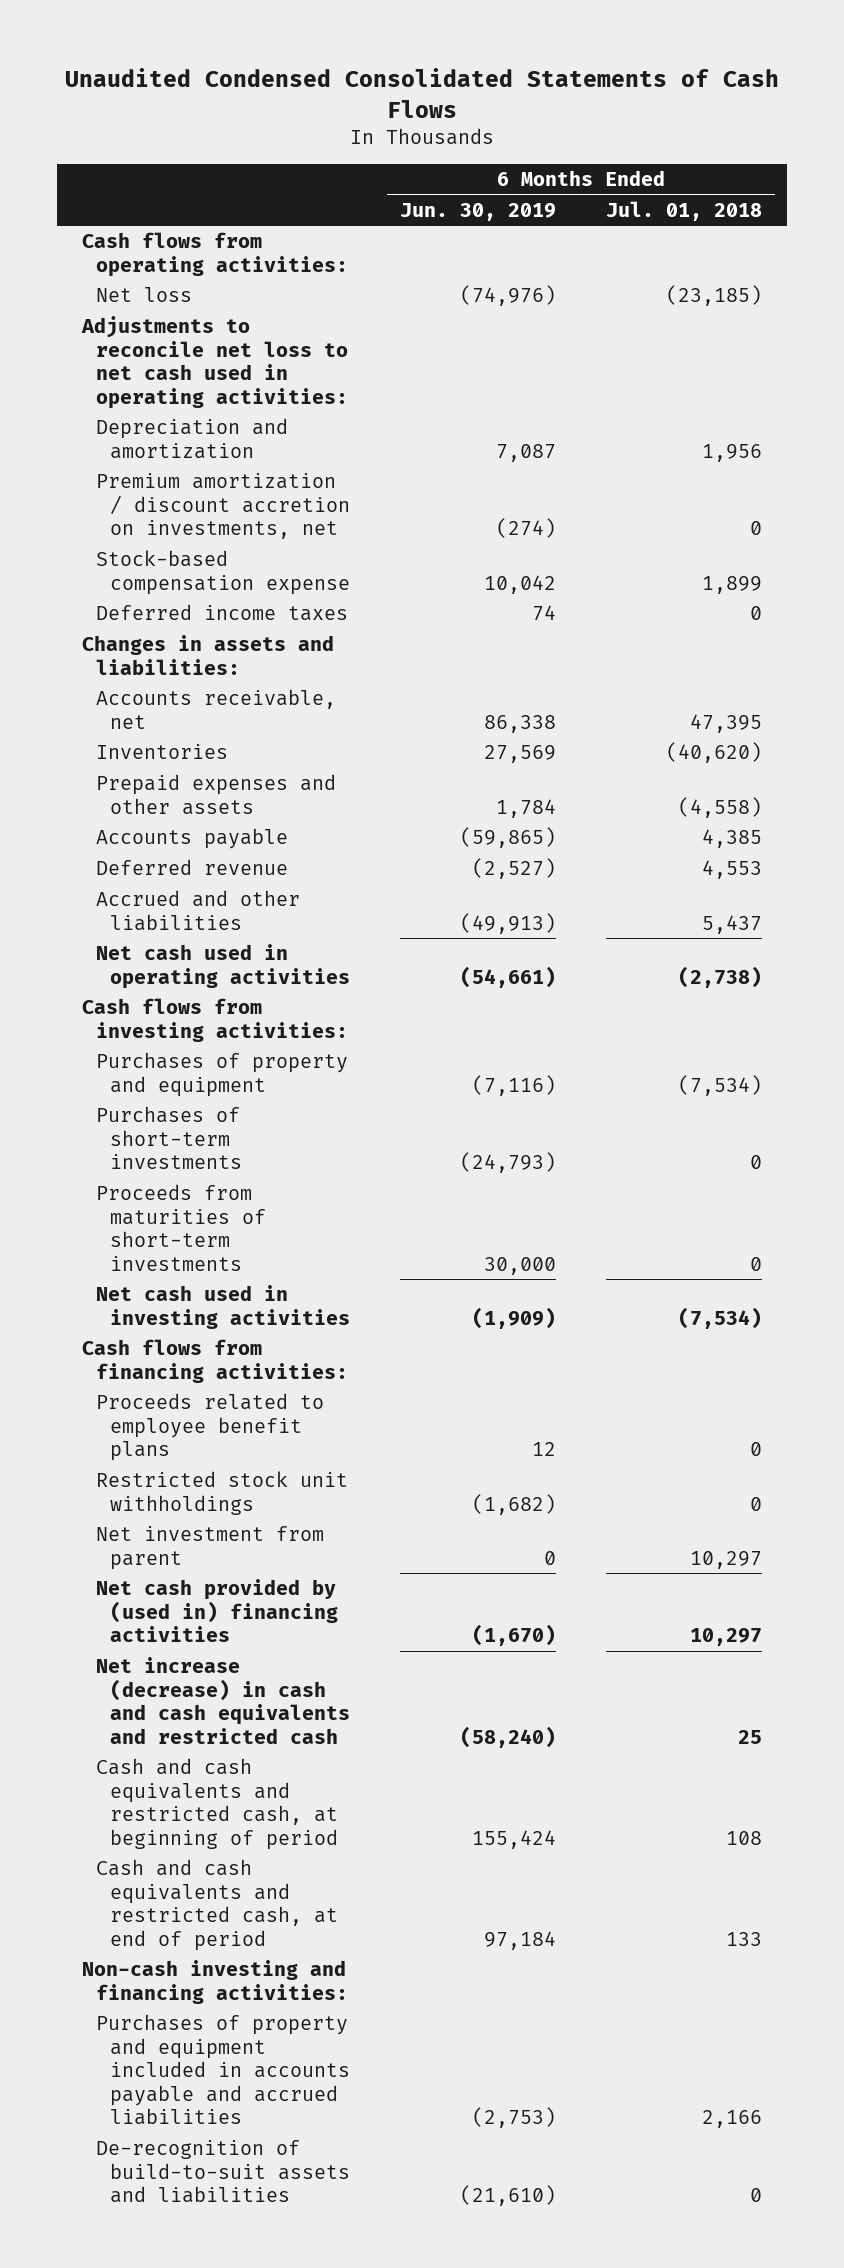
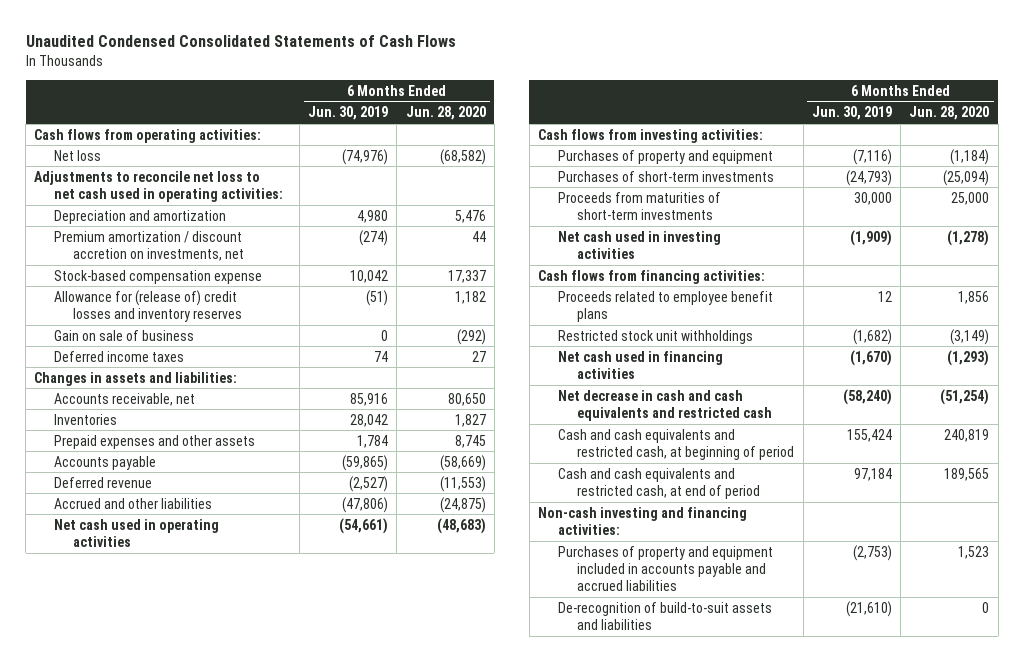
- | 6 Months Ended Jun. 30, 2019 | 6 Months Ended Jul. 01, 2018
+ | 6 Months Ended Jun. 30, 2019 | 6 Months Ended Jun. 28, 2020
- Depreciation and amortization | 7,087 | 1,956
+ Depreciation and amortization | 4,980 | 5,476
+ Allowance for (release of) credit losses and inventory reserves | (51) | 1,182
+ Gain on sale of business | 0 | (292)
- Accounts receivable, net | 86,338 | 47,395
- Inventories | 27,569 | (40,620)
+ Accounts receivable, net | 85,916 | 80,650
+ Inventories | 28,042 | 1,827
- Accrued and other liabilities | (49,913) | 5,437
+ Accrued and other liabilities | (47,806) | (24,875)
- Net investment from parent | 0 | 10,297
- Net cash provided by (used in) financing activities | (1,670) | 10,297
- Net increase (decrease) in cash and cash equivalents and restricted cash | (58,240) | 25
+ Net cash used in financing activities | (1,670) | (1,293)
+ Net decrease in cash and cash equivalents and restricted cash | (58,240) | (51,254)

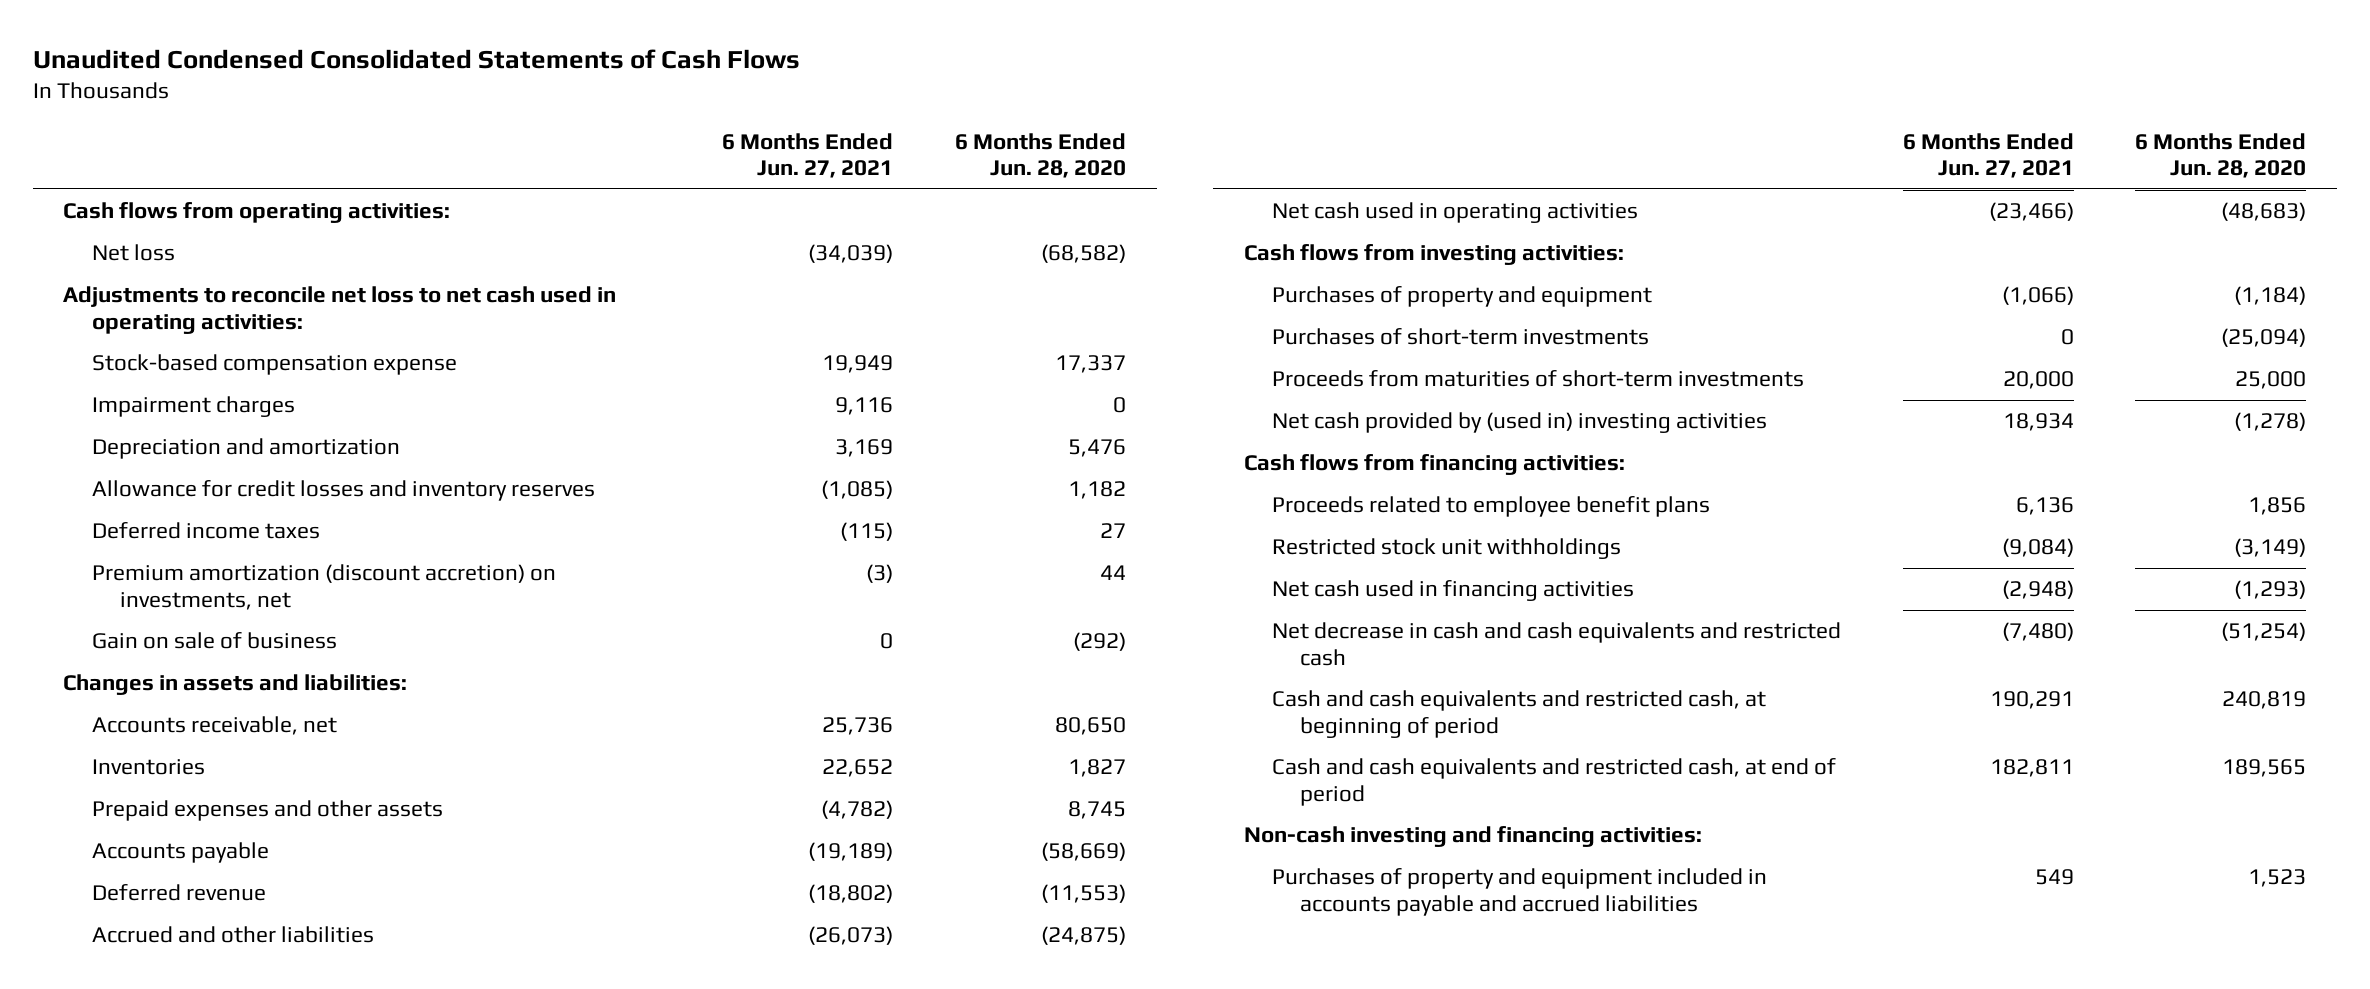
- | 6 Months Ended Jun. 30, 2019 | 6 Months Ended Jun. 28, 2020
+ | 6 Months Ended Jun. 27, 2021 | 6 Months Ended Jun. 28, 2020
- Premium amortization / discount accretion on investments, net | (274) | 44
- Allowance for (release of) credit losses and inventory reserves | (51) | 1,182
+ Impairment charges | 9,116 | 0
moved down: Depreciation and amortization | 3,169 | 5,476
+ Allowance for credit losses and inventory reserves | (1,085) | 1,182
+ Premium amortization (discount accretion) on investments, net | (3) | 44
moved down: Gain on sale of business | 0 | (292)
- Net cash used in investing activities | (1,909) | (1,278)
+ Net cash provided by (used in) investing activities | 18,934 | (1,278)
- De-recognition of build-to-suit assets and liabilities | (21,610) | 0

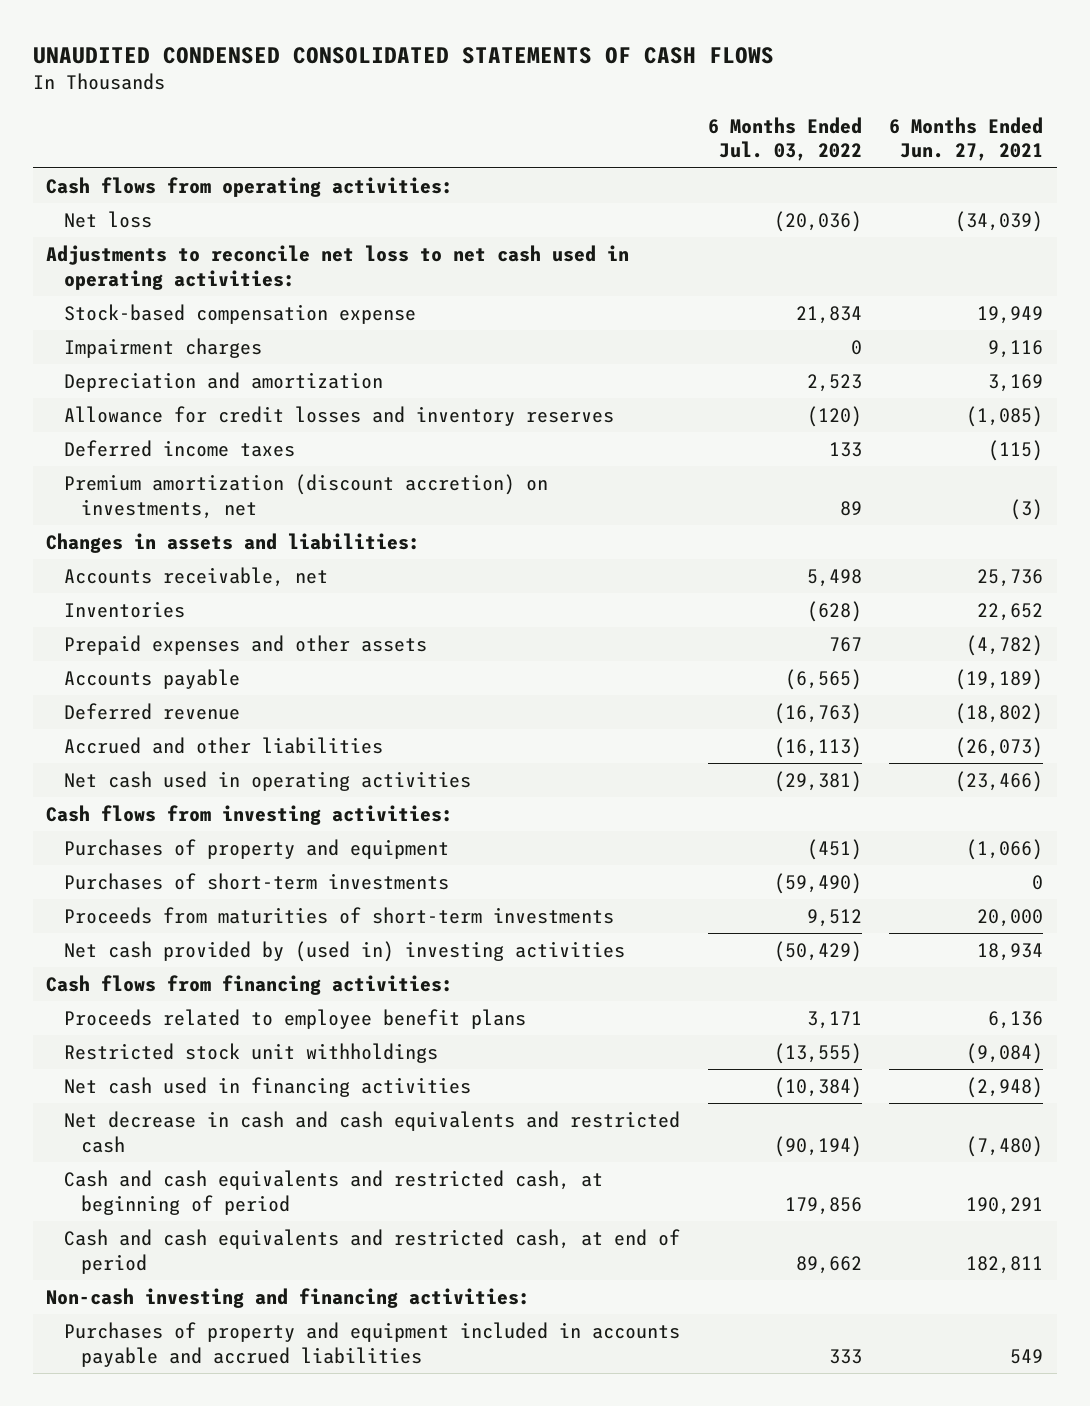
- Unaudited Condensed Consolidated Statements of Cash Flows
+ UNAUDITED CONDENSED CONSOLIDATED STATEMENTS OF CASH FLOWS
- | 6 Months Ended Jun. 27, 2021 | 6 Months Ended Jun. 28, 2020
+ | 6 Months Ended Jul. 03, 2022 | 6 Months Ended Jun. 27, 2021
- Gain on sale of business | 0 | (292)

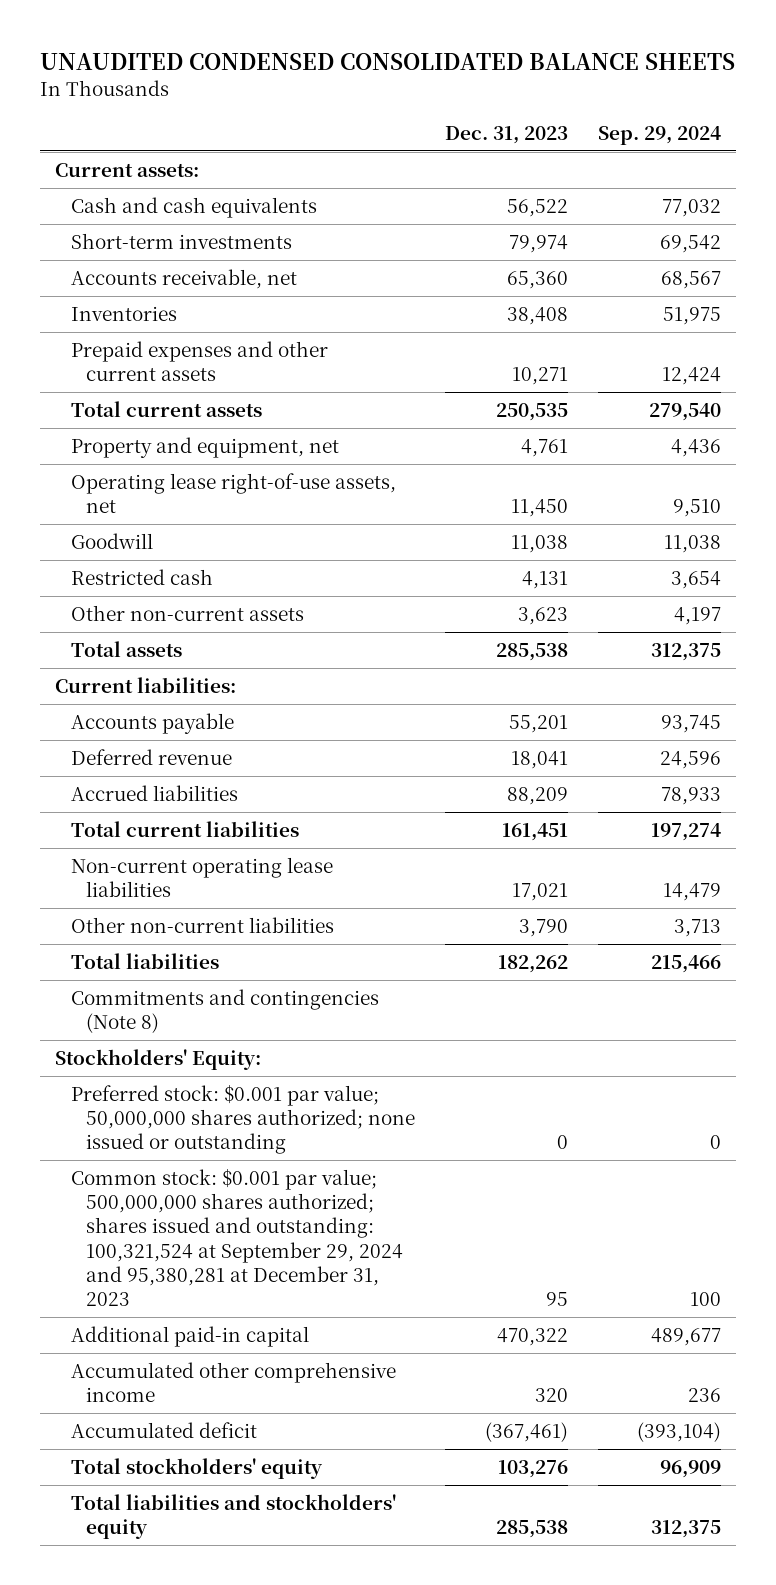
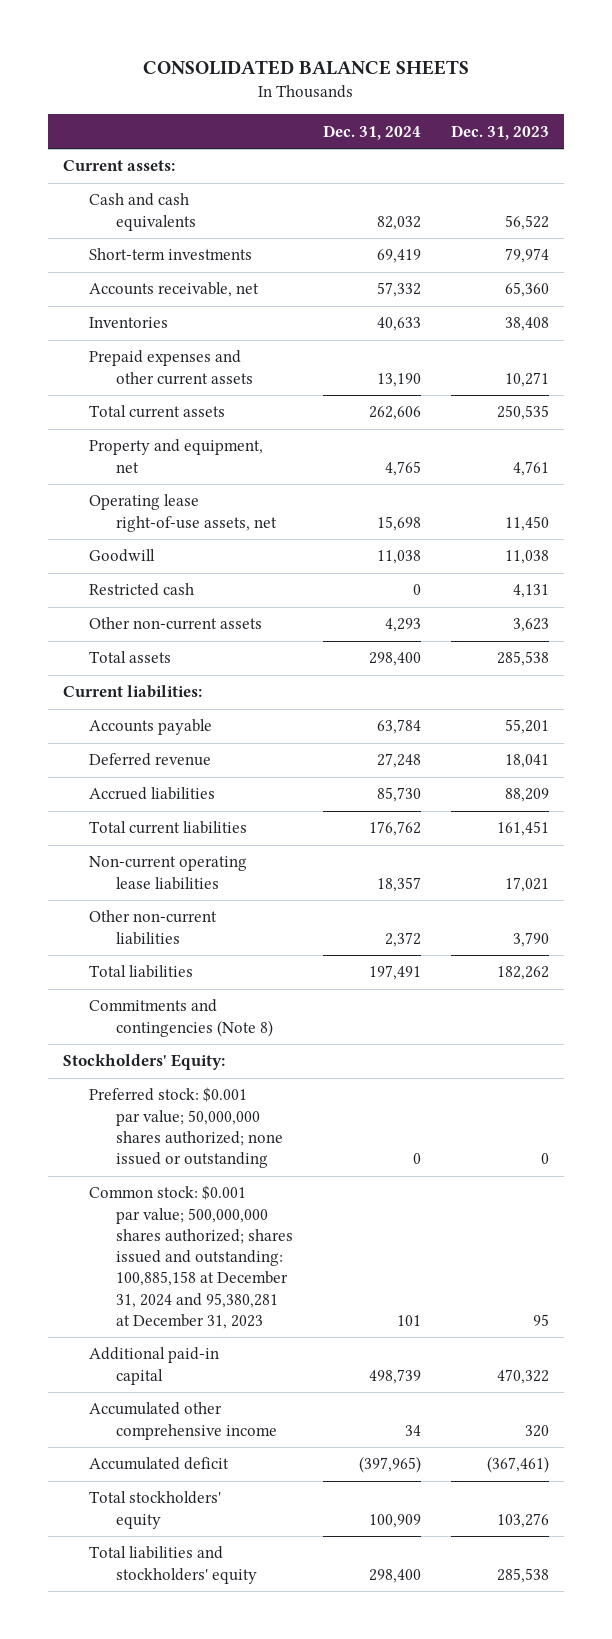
- UNAUDITED CONDENSED CONSOLIDATED BALANCE SHEETS
+ CONSOLIDATED BALANCE SHEETS
- | Dec. 31, 2023 | Sep. 29, 2024
+ | Dec. 31, 2024 | Dec. 31, 2023
- Common stock: $0.001 par value; 500,000,000 shares authorized; shares issued and outstanding: 100,321,524 at September 29, 2024 and 95,380,281 at December 31, 2023 | 95 | 100
+ Common stock: $0.001 par value; 500,000,000 shares authorized; shares issued and outstanding: 100,885,158 at December 31, 2024 and 95,380,281 at December 31, 2023 | 101 | 95

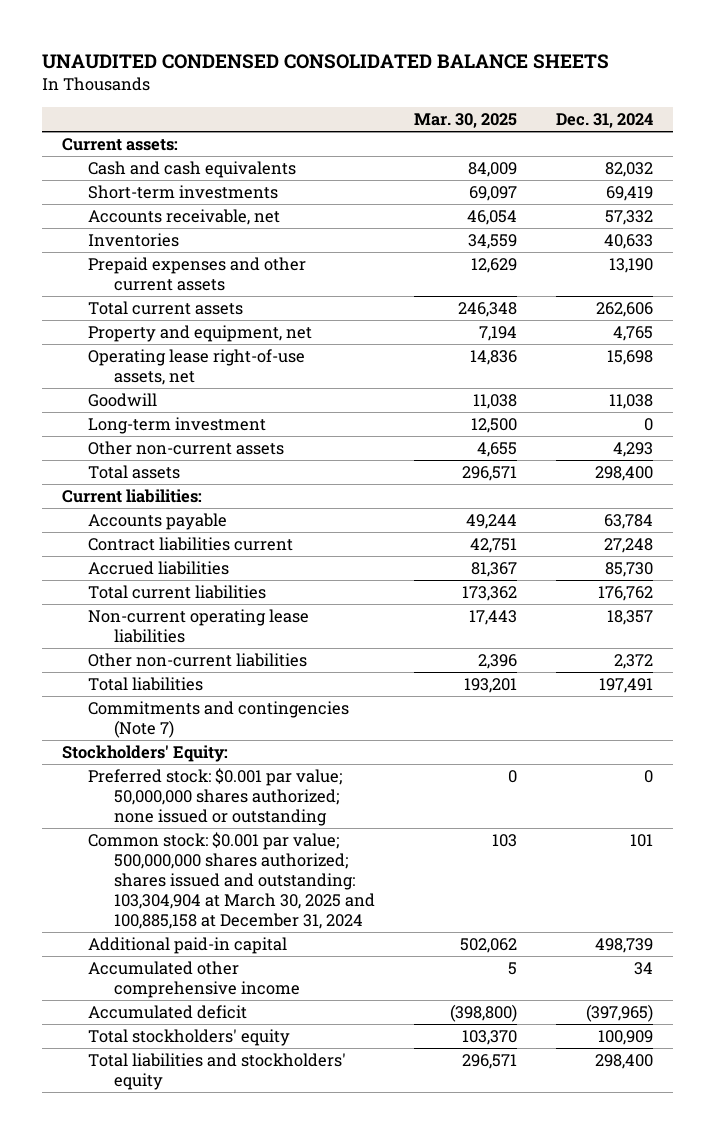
- CONSOLIDATED BALANCE SHEETS
+ UNAUDITED CONDENSED CONSOLIDATED BALANCE SHEETS
- | Dec. 31, 2024 | Dec. 31, 2023
+ | Mar. 30, 2025 | Dec. 31, 2024
- Restricted cash | 0 | 4,131
+ Long-term investment | 12,500 | 0
- Deferred revenue | 27,248 | 18,041
+ Contract liabilities current | 42,751 | 27,248
- Commitments and contingencies (Note 8)
+ Commitments and contingencies (Note 7)
- Common stock: $0.001 par value; 500,000,000 shares authorized; shares issued and outstanding: 100,885,158 at December 31, 2024 and 95,380,281 at December 31, 2023 | 101 | 95
+ Common stock: $0.001 par value; 500,000,000 shares authorized; shares issued and outstanding: 103,304,904 at March 30, 2025 and 100,885,158 at December 31, 2024 | 103 | 101

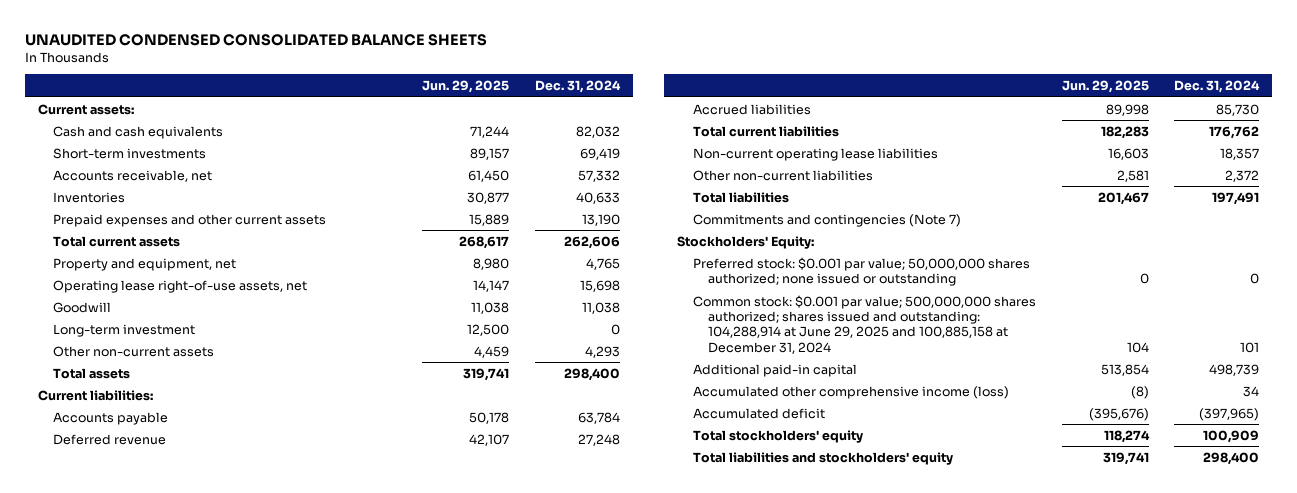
- | Mar. 30, 2025 | Dec. 31, 2024
+ | Jun. 29, 2025 | Dec. 31, 2024
- Contract liabilities current | 42,751 | 27,248
+ Deferred revenue | 42,107 | 27,248
- Common stock: $0.001 par value; 500,000,000 shares authorized; shares issued and outstanding: 103,304,904 at March 30, 2025 and 100,885,158 at December 31, 2024 | 103 | 101
+ Common stock: $0.001 par value; 500,000,000 shares authorized; shares issued and outstanding: 104,288,914 at June 29, 2025 and 100,885,158 at December 31, 2024 | 104 | 101
- Accumulated other comprehensive income | 5 | 34
+ Accumulated other comprehensive income (loss) | (8) | 34

